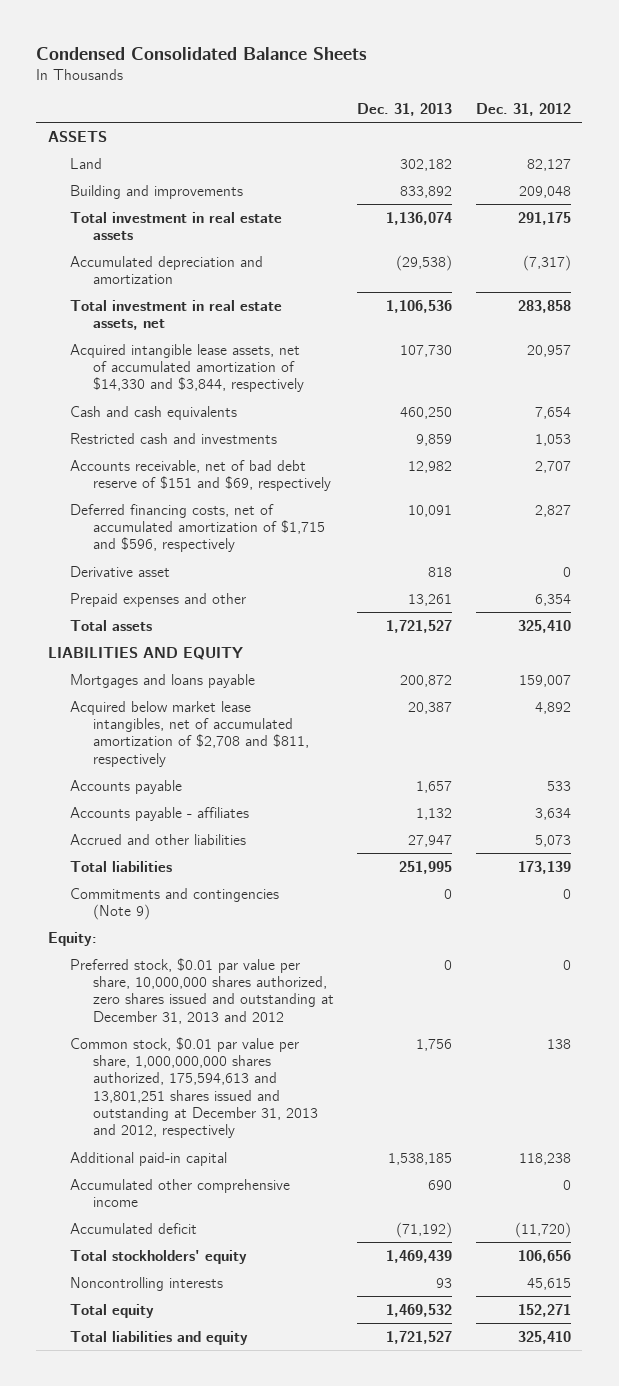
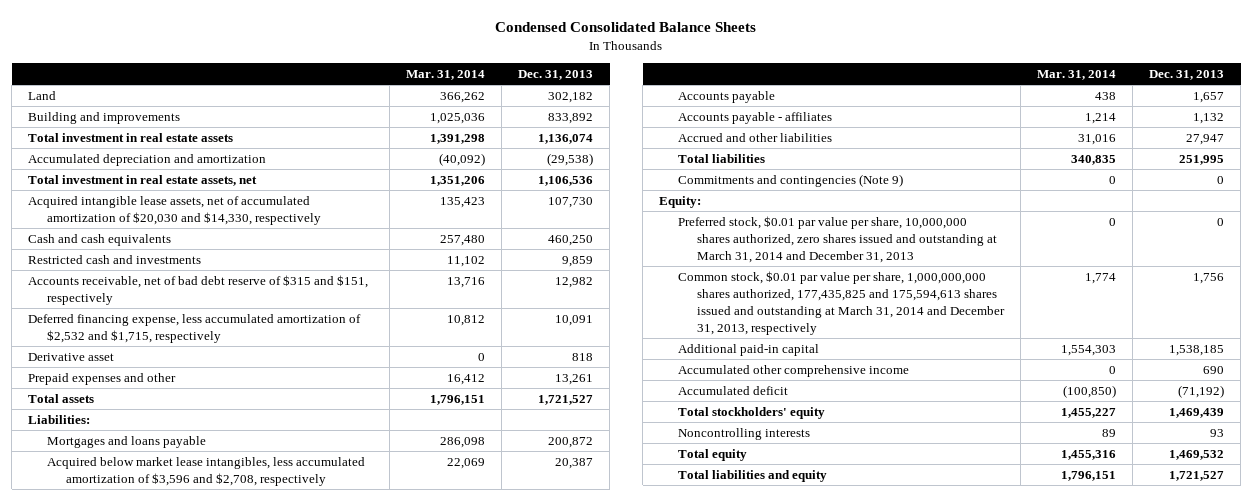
- | Dec. 31, 2013 | Dec. 31, 2012
+ | Mar. 31, 2014 | Dec. 31, 2013
- ASSETS
- Acquired intangible lease assets, net of accumulated amortization of $14,330 and $3,844, respectively | 107,730 | 20,957
+ Acquired intangible lease assets, net of accumulated amortization of $20,030 and $14,330, respectively | 135,423 | 107,730
- Accounts receivable, net of bad debt reserve of $151 and $69, respectively | 12,982 | 2,707
- Deferred financing costs, net of accumulated amortization of $1,715 and $596, respectively | 10,091 | 2,827
+ Accounts receivable, net of bad debt reserve of $315 and $151, respectively | 13,716 | 12,982
+ Deferred financing expense, less accumulated amortization of $2,532 and $1,715, respectively | 10,812 | 10,091
- LIABILITIES AND EQUITY
+ Liabilities:
- Acquired below market lease intangibles, net of accumulated amortization of $2,708 and $811, respectively | 20,387 | 4,892
+ Acquired below market lease intangibles, less accumulated amortization of $3,596 and $2,708, respectively | 22,069 | 20,387
- Preferred stock, $0.01 par value per share, 10,000,000 shares authorized, zero shares issued and outstanding at December 31, 2013 and 2012 | 0 | 0
- Common stock, $0.01 par value per share, 1,000,000,000 shares authorized, 175,594,613 and 13,801,251 shares issued and outstanding at December 31, 2013 and 2012, respectively | 1,756 | 138
+ Preferred stock, $0.01 par value per share, 10,000,000 shares authorized, zero shares issued and outstanding at March 31, 2014 and December 31, 2013 | 0 | 0
+ Common stock, $0.01 par value per share, 1,000,000,000 shares authorized, 177,435,825 and 175,594,613 shares issued and outstanding at March 31, 2014 and December 31, 2013, respectively | 1,774 | 1,756

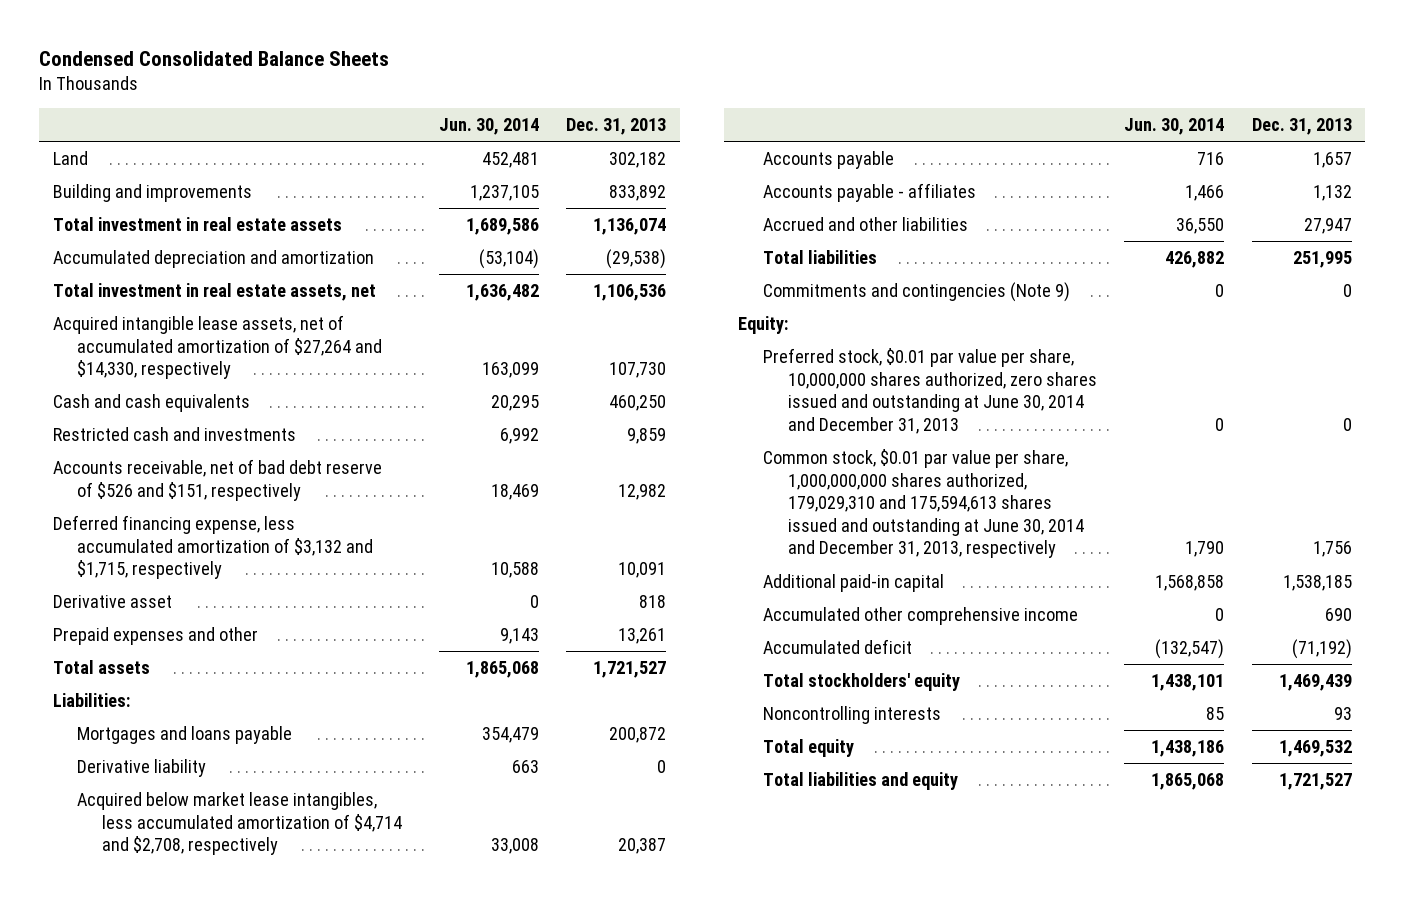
- | Mar. 31, 2014 | Dec. 31, 2013
+ | Jun. 30, 2014 | Dec. 31, 2013
- Acquired intangible lease assets, net of accumulated amortization of $20,030 and $14,330, respectively | 135,423 | 107,730
+ Acquired intangible lease assets, net of accumulated amortization of $27,264 and $14,330, respectively | 163,099 | 107,730
- Accounts receivable, net of bad debt reserve of $315 and $151, respectively | 13,716 | 12,982
- Deferred financing expense, less accumulated amortization of $2,532 and $1,715, respectively | 10,812 | 10,091
+ Accounts receivable, net of bad debt reserve of $526 and $151, respectively | 18,469 | 12,982
+ Deferred financing expense, less accumulated amortization of $3,132 and $1,715, respectively | 10,588 | 10,091
- Acquired below market lease intangibles, less accumulated amortization of $3,596 and $2,708, respectively | 22,069 | 20,387
+ Derivative liability | 663 | 0
+ Acquired below market lease intangibles, less accumulated amortization of $4,714 and $2,708, respectively | 33,008 | 20,387
- Preferred stock, $0.01 par value per share, 10,000,000 shares authorized, zero shares issued and outstanding at March 31, 2014 and December 31, 2013 | 0 | 0
- Common stock, $0.01 par value per share, 1,000,000,000 shares authorized, 177,435,825 and 175,594,613 shares issued and outstanding at March 31, 2014 and December 31, 2013, respectively | 1,774 | 1,756
+ Preferred stock, $0.01 par value per share, 10,000,000 shares authorized, zero shares issued and outstanding at June 30, 2014 and December 31, 2013 | 0 | 0
+ Common stock, $0.01 par value per share, 1,000,000,000 shares authorized, 179,029,310 and 175,594,613 shares issued and outstanding at June 30, 2014 and December 31, 2013, respectively | 1,790 | 1,756

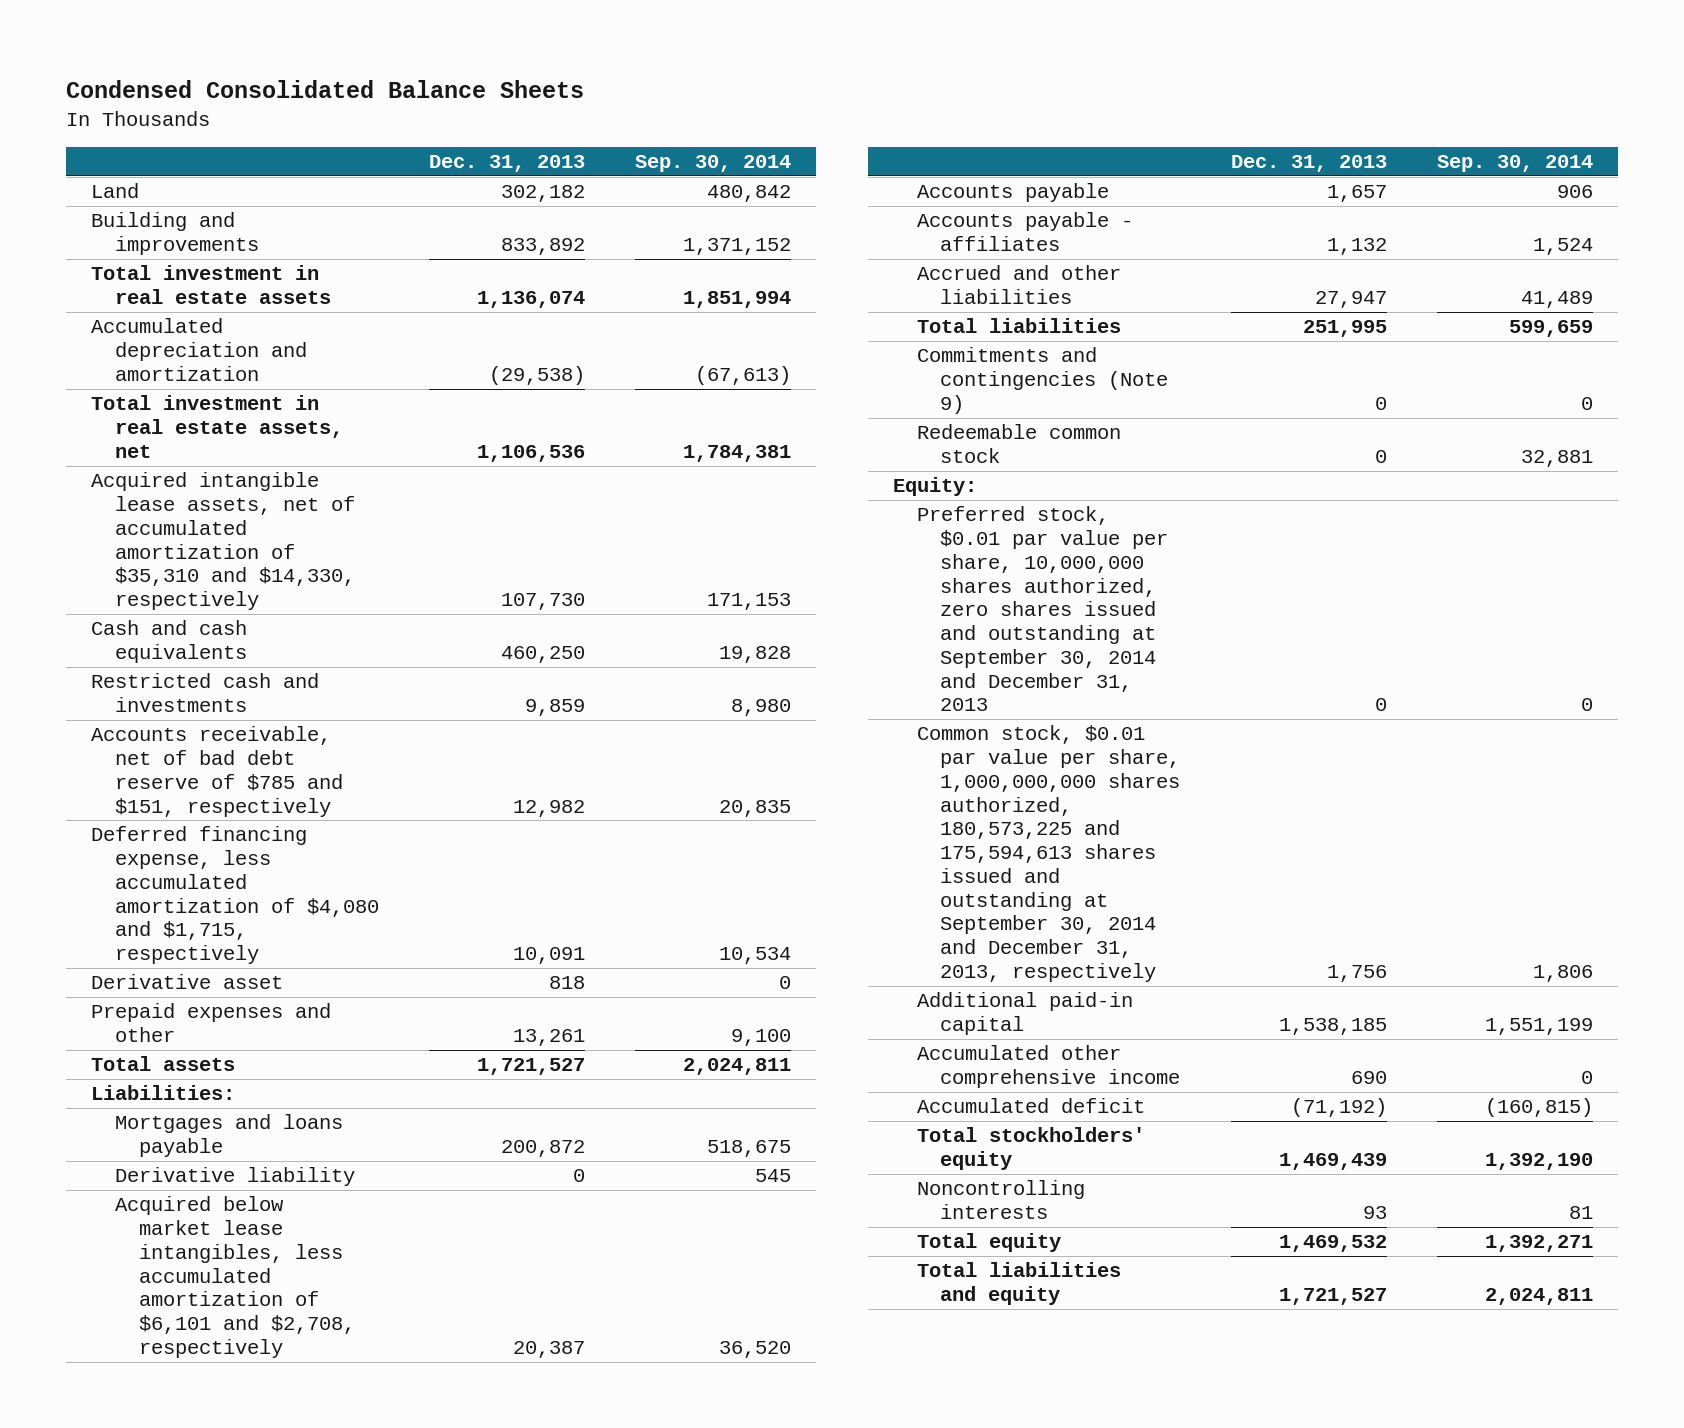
- | Jun. 30, 2014 | Dec. 31, 2013
+ | Dec. 31, 2013 | Sep. 30, 2014
- Acquired intangible lease assets, net of accumulated amortization of $27,264 and $14,330, respectively | 163,099 | 107,730
+ Acquired intangible lease assets, net of accumulated amortization of $35,310 and $14,330, respectively | 107,730 | 171,153
- Accounts receivable, net of bad debt reserve of $526 and $151, respectively | 18,469 | 12,982
- Deferred financing expense, less accumulated amortization of $3,132 and $1,715, respectively | 10,588 | 10,091
+ Accounts receivable, net of bad debt reserve of $785 and $151, respectively | 12,982 | 20,835
+ Deferred financing expense, less accumulated amortization of $4,080 and $1,715, respectively | 10,091 | 10,534
- Acquired below market lease intangibles, less accumulated amortization of $4,714 and $2,708, respectively | 33,008 | 20,387
+ Acquired below market lease intangibles, less accumulated amortization of $6,101 and $2,708, respectively | 20,387 | 36,520
+ Redeemable common stock | 0 | 32,881
- Preferred stock, $0.01 par value per share, 10,000,000 shares authorized, zero shares issued and outstanding at June 30, 2014 and December 31, 2013 | 0 | 0
- Common stock, $0.01 par value per share, 1,000,000,000 shares authorized, 179,029,310 and 175,594,613 shares issued and outstanding at June 30, 2014 and December 31, 2013, respectively | 1,790 | 1,756
+ Preferred stock, $0.01 par value per share, 10,000,000 shares authorized, zero shares issued and outstanding at September 30, 2014 and December 31, 2013 | 0 | 0
+ Common stock, $0.01 par value per share, 1,000,000,000 shares authorized, 180,573,225 and 175,594,613 shares issued and outstanding at September 30, 2014 and December 31, 2013, respectively | 1,756 | 1,806

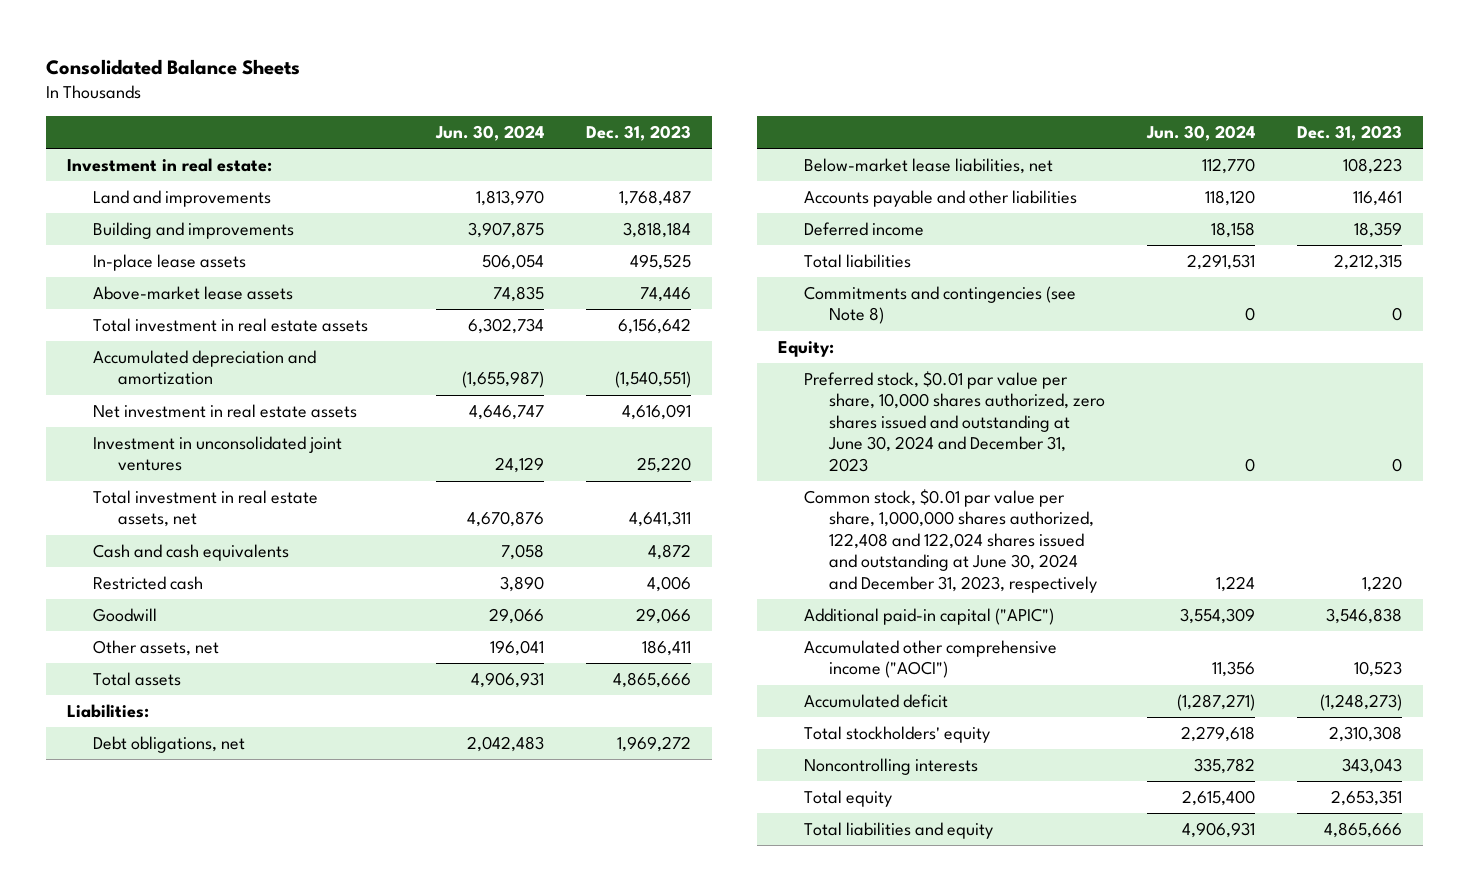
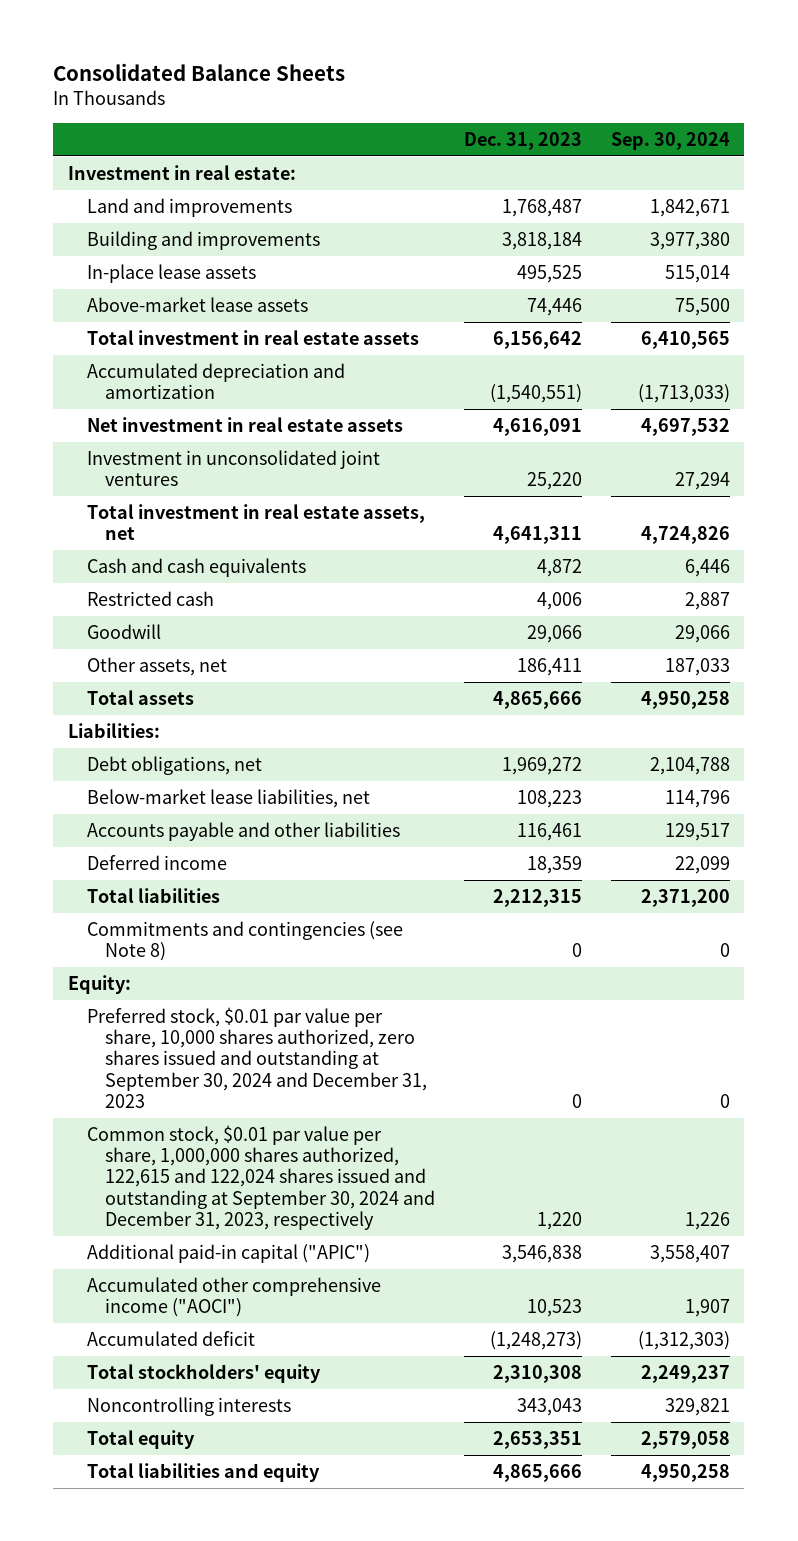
- | Jun. 30, 2024 | Dec. 31, 2023
+ | Dec. 31, 2023 | Sep. 30, 2024
- Preferred stock, $0.01 par value per share, 10,000 shares authorized, zero shares issued and outstanding at June 30, 2024 and December 31, 2023 | 0 | 0
- Common stock, $0.01 par value per share, 1,000,000 shares authorized, 122,408 and 122,024 shares issued and outstanding at June 30, 2024 and December 31, 2023, respectively | 1,224 | 1,220
+ Preferred stock, $0.01 par value per share, 10,000 shares authorized, zero shares issued and outstanding at September 30, 2024 and December 31, 2023 | 0 | 0
+ Common stock, $0.01 par value per share, 1,000,000 shares authorized, 122,615 and 122,024 shares issued and outstanding at September 30, 2024 and December 31, 2023, respectively | 1,220 | 1,226

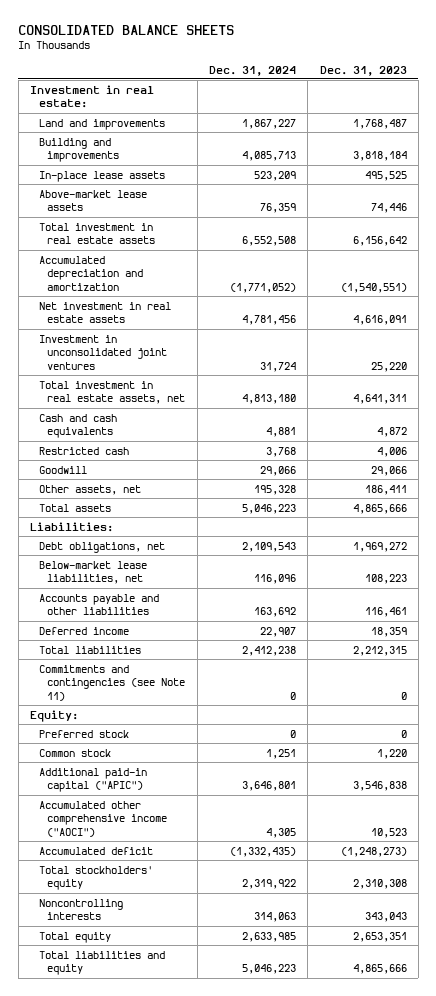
- Consolidated Balance Sheets
+ CONSOLIDATED BALANCE SHEETS
- | Dec. 31, 2023 | Sep. 30, 2024
+ | Dec. 31, 2024 | Dec. 31, 2023
- Commitments and contingencies (see Note 8) | 0 | 0
+ Commitments and contingencies (see Note 11) | 0 | 0
- Preferred stock, $0.01 par value per share, 10,000 shares authorized, zero shares issued and outstanding at September 30, 2024 and December 31, 2023 | 0 | 0
- Common stock, $0.01 par value per share, 1,000,000 shares authorized, 122,615 and 122,024 shares issued and outstanding at September 30, 2024 and December 31, 2023, respectively | 1,220 | 1,226
+ Preferred stock | 0 | 0
+ Common stock | 1,251 | 1,220

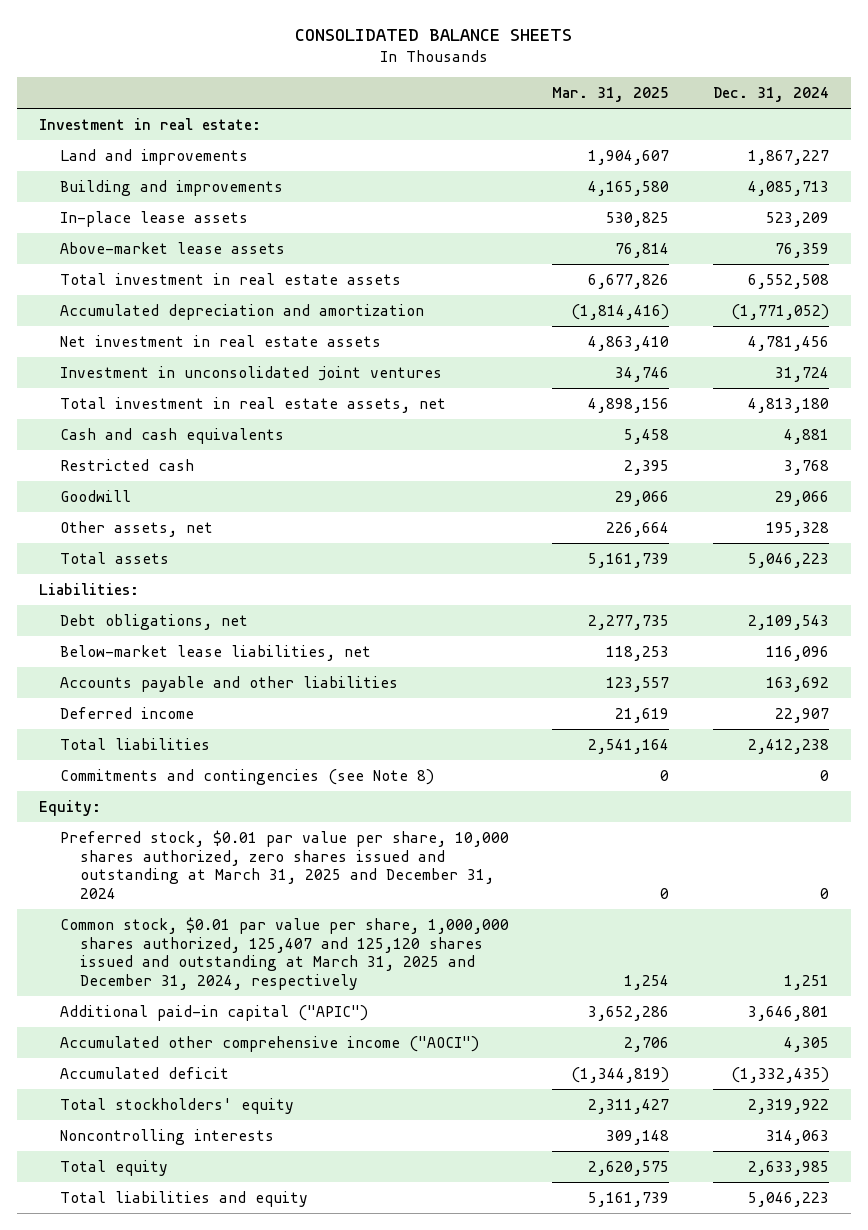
- | Dec. 31, 2024 | Dec. 31, 2023
+ | Mar. 31, 2025 | Dec. 31, 2024
- Commitments and contingencies (see Note 11) | 0 | 0
+ Commitments and contingencies (see Note 8) | 0 | 0
- Preferred stock | 0 | 0
- Common stock | 1,251 | 1,220
+ Preferred stock, $0.01 par value per share, 10,000 shares authorized, zero shares issued and outstanding at March 31, 2025 and December 31, 2024 | 0 | 0
+ Common stock, $0.01 par value per share, 1,000,000 shares authorized, 125,407 and 125,120 shares issued and outstanding at March 31, 2025 and December 31, 2024, respectively | 1,254 | 1,251

